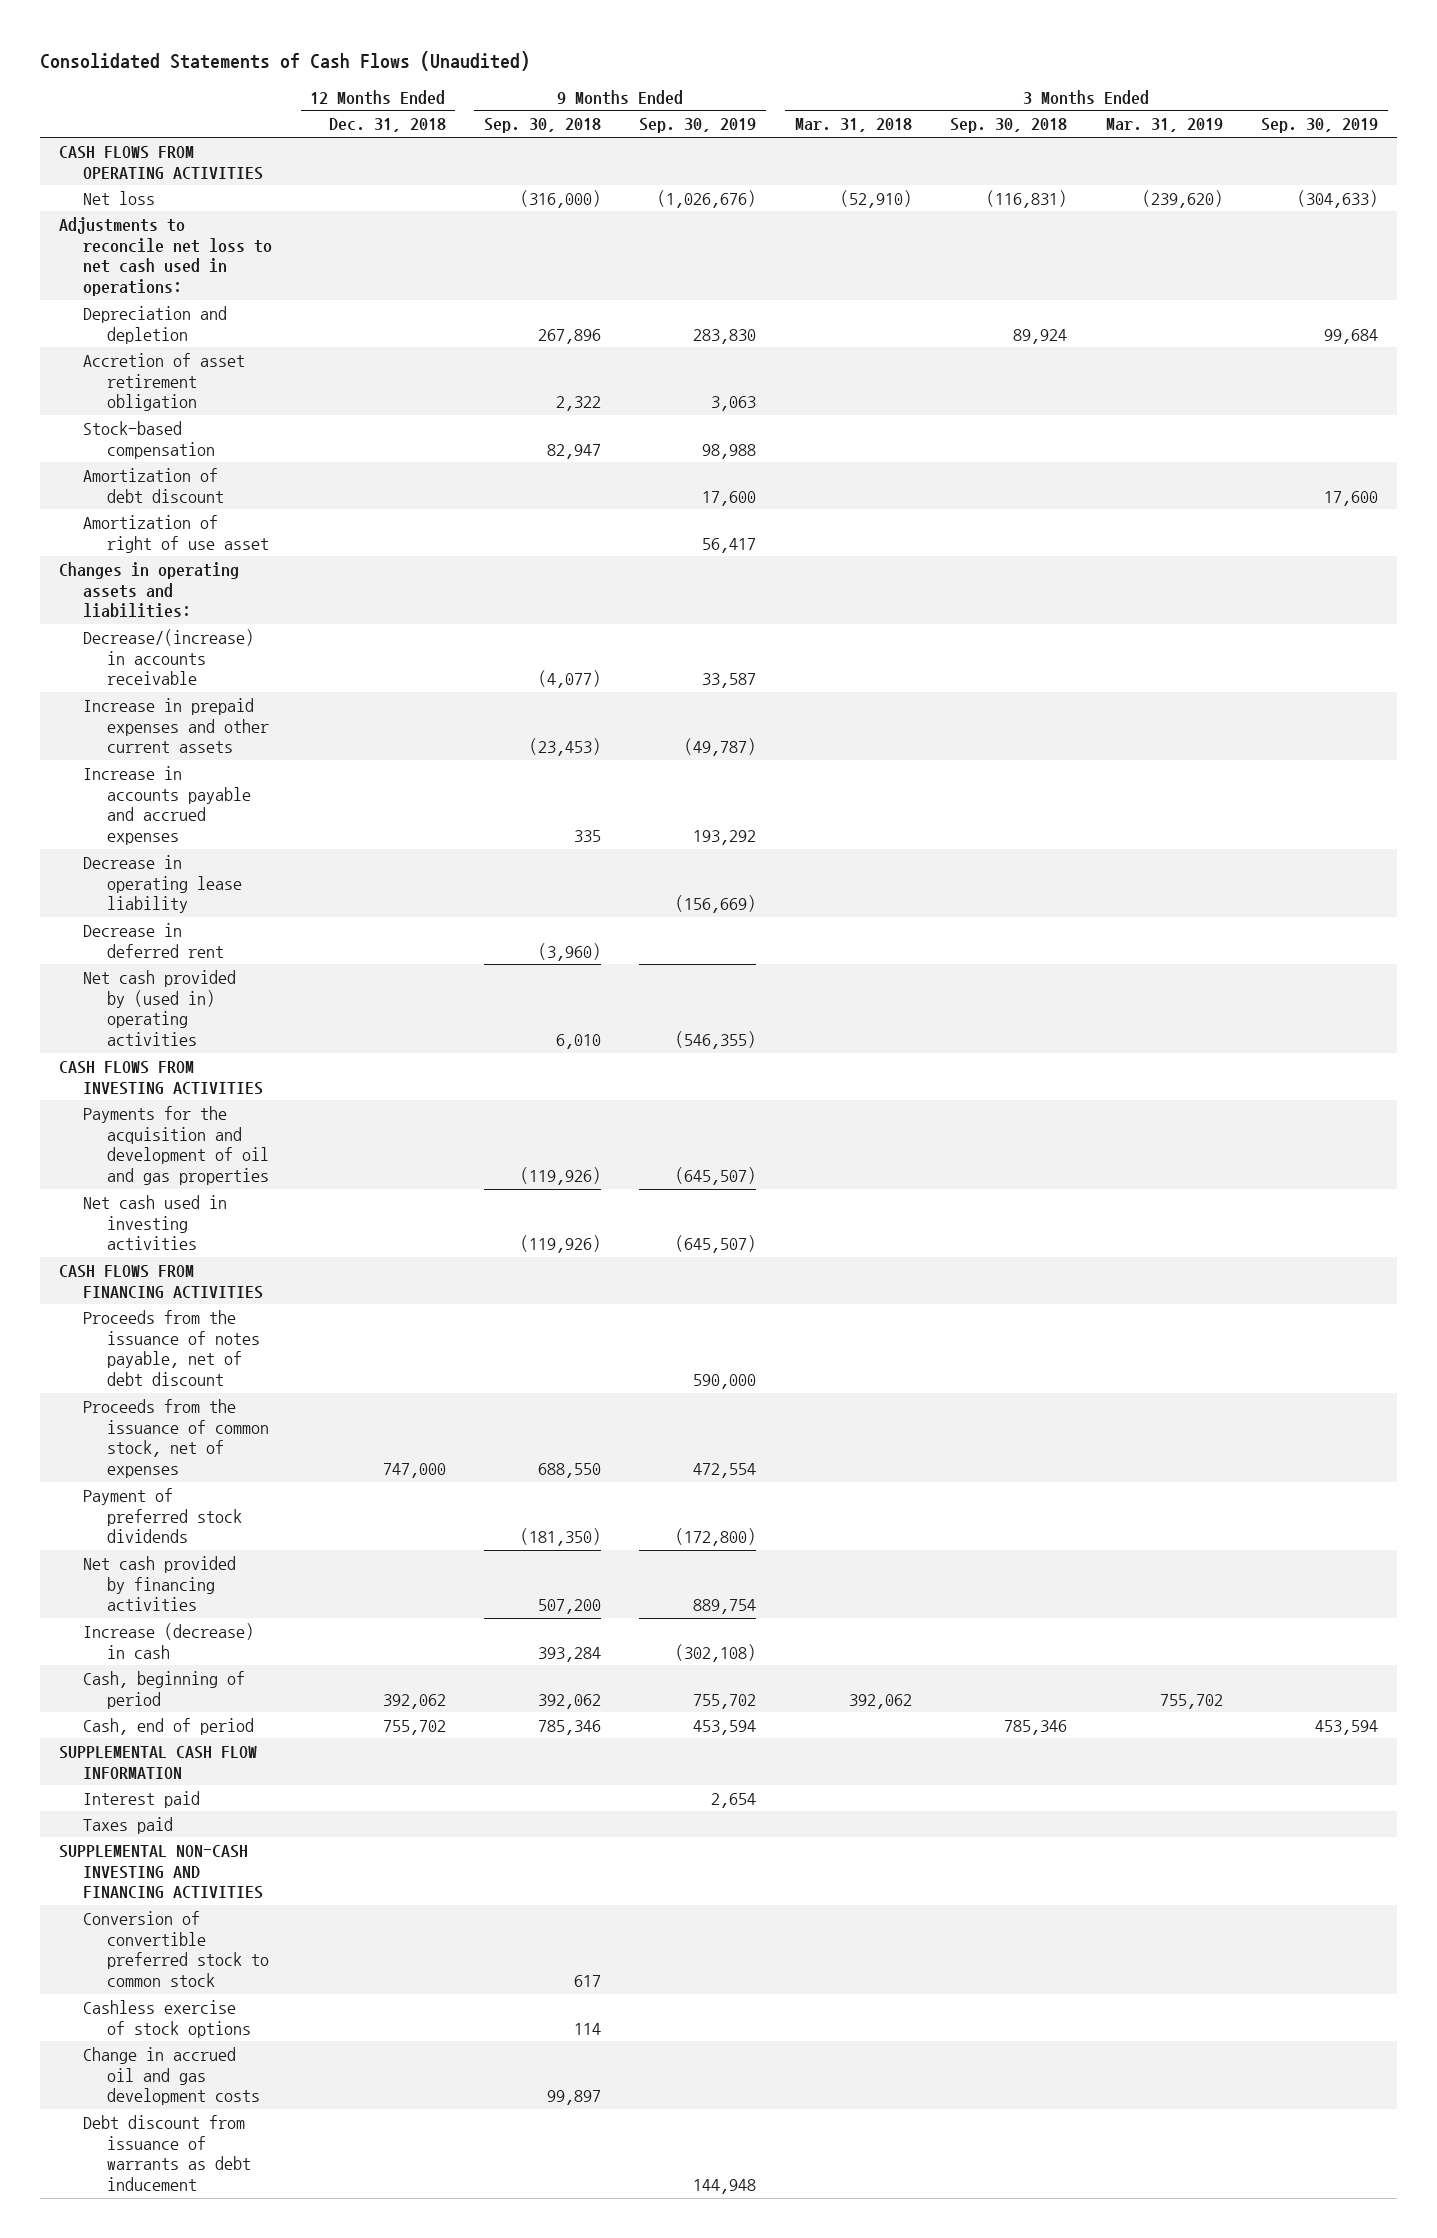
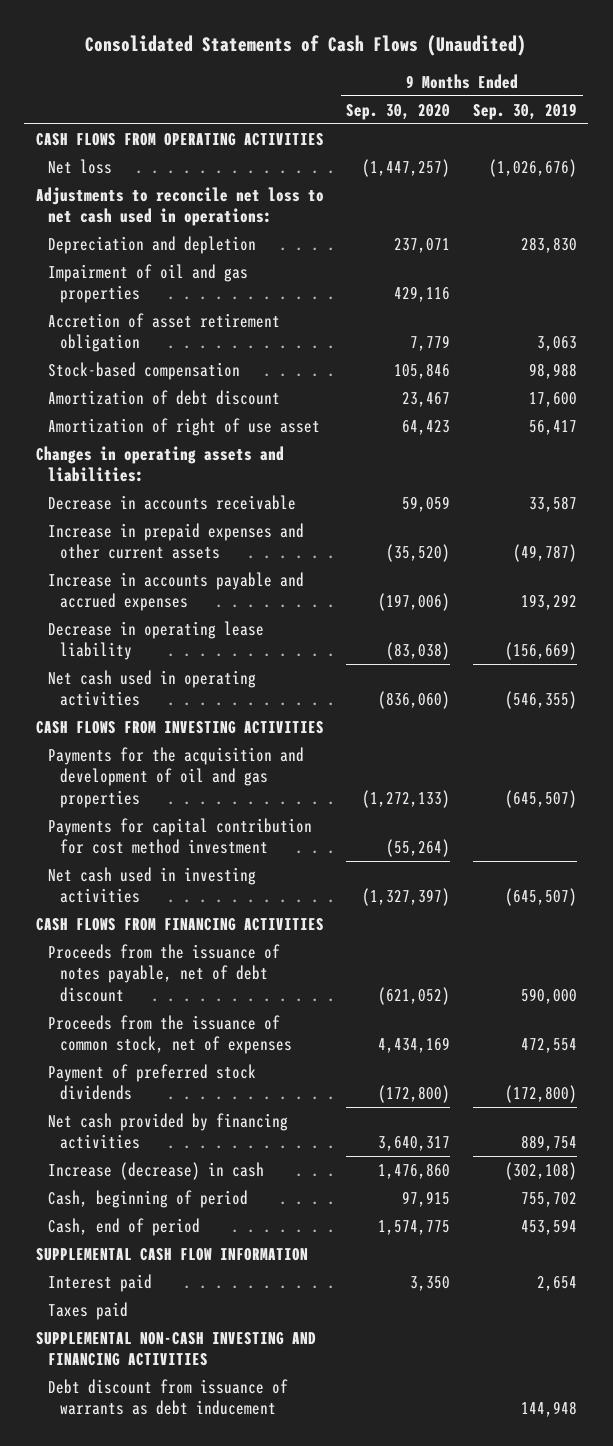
- | 12 Months Ended Dec. 31, 2018 | 9 Months Ended Sep. 30, 2018 | 9 Months Ended Sep. 30, 2019 | 3 Months Ended Mar. 31, 2018 | 3 Months Ended Sep. 30, 2018 | 3 Months Ended Mar. 31, 2019 | 3 Months Ended Sep. 30, 2019
+ | 9 Months Ended Sep. 30, 2020 | 9 Months Ended Sep. 30, 2019
+ Impairment of oil and gas properties | 429,116 |
- Decrease/(increase) in accounts receivable | | (4,077) | 33,587 | | | |
+ Decrease in accounts receivable | 59,059 | 33,587
- Decrease in deferred rent | | (3,960) | | | | |
- Net cash provided by (used in) operating activities | | 6,010 | (546,355) | | | |
+ Net cash used in operating activities | (836,060) | (546,355)
+ Payments for capital contribution for cost method investment | (55,264) |
- Conversion of convertible preferred stock to common stock | | 617 | | | | |
- Cashless exercise of stock options | | 114 | | | | |
- Change in accrued oil and gas development costs | | 99,897 | | | | |

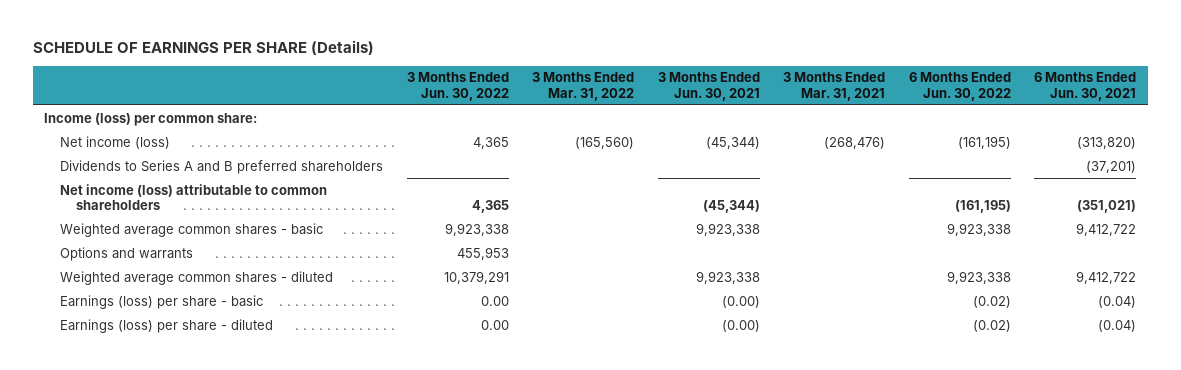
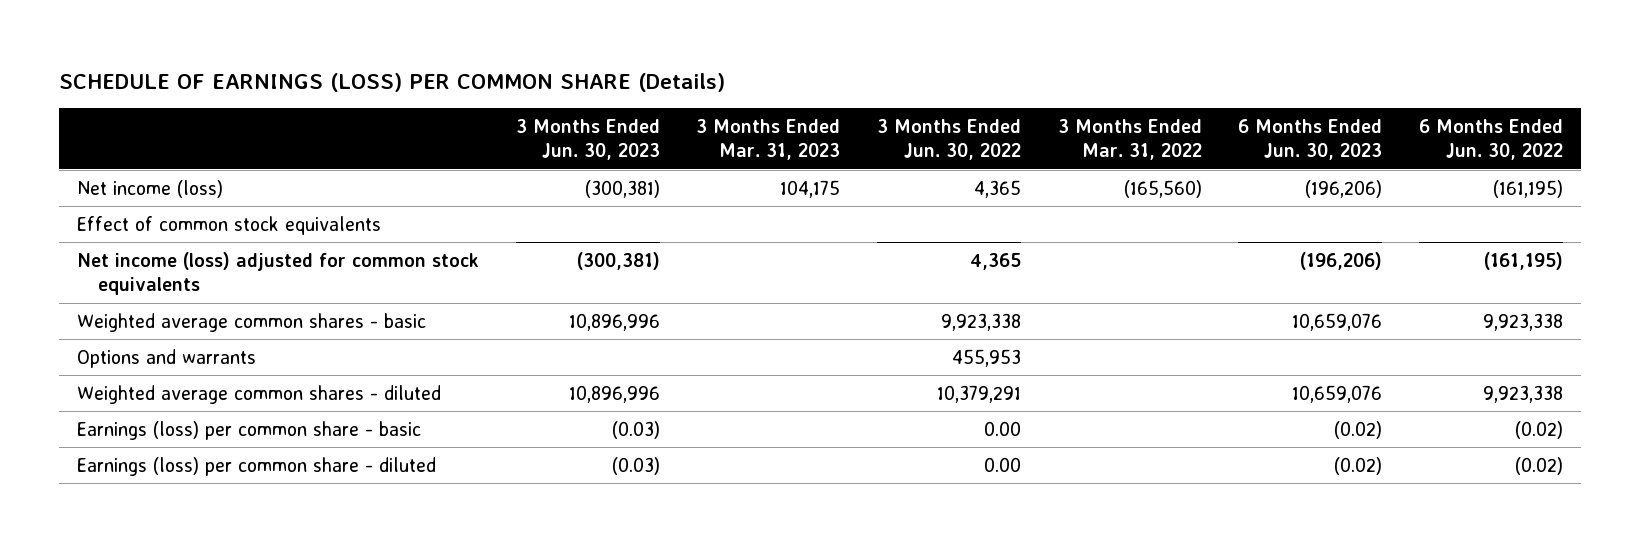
- SCHEDULE OF EARNINGS PER SHARE (Details)
+ SCHEDULE OF EARNINGS (LOSS) PER COMMON SHARE (Details)
- | 3 Months Ended Jun. 30, 2022 | 3 Months Ended Mar. 31, 2022 | 3 Months Ended Jun. 30, 2021 | 3 Months Ended Mar. 31, 2021 | 6 Months Ended Jun. 30, 2022 | 6 Months Ended Jun. 30, 2021
+ | 3 Months Ended Jun. 30, 2023 | 3 Months Ended Mar. 31, 2023 | 3 Months Ended Jun. 30, 2022 | 3 Months Ended Mar. 31, 2022 | 6 Months Ended Jun. 30, 2023 | 6 Months Ended Jun. 30, 2022
- Income (loss) per common share:
- Dividends to Series A and B preferred shareholders | | | | | | (37,201)
- Net income (loss) attributable to common shareholders | 4,365 | | (45,344) | | (161,195) | (351,021)
+ Effect of common stock equivalents
+ Net income (loss) adjusted for common stock equivalents | (300,381) | | 4,365 | | (196,206) | (161,195)
- Earnings (loss) per share - basic | 0.00 | | (0.00) | | (0.02) | (0.04)
- Earnings (loss) per share - diluted | 0.00 | | (0.00) | | (0.02) | (0.04)
+ Earnings (loss) per common share - basic | (0.03) | | 0.00 | | (0.02) | (0.02)
+ Earnings (loss) per common share - diluted | (0.03) | | 0.00 | | (0.02) | (0.02)

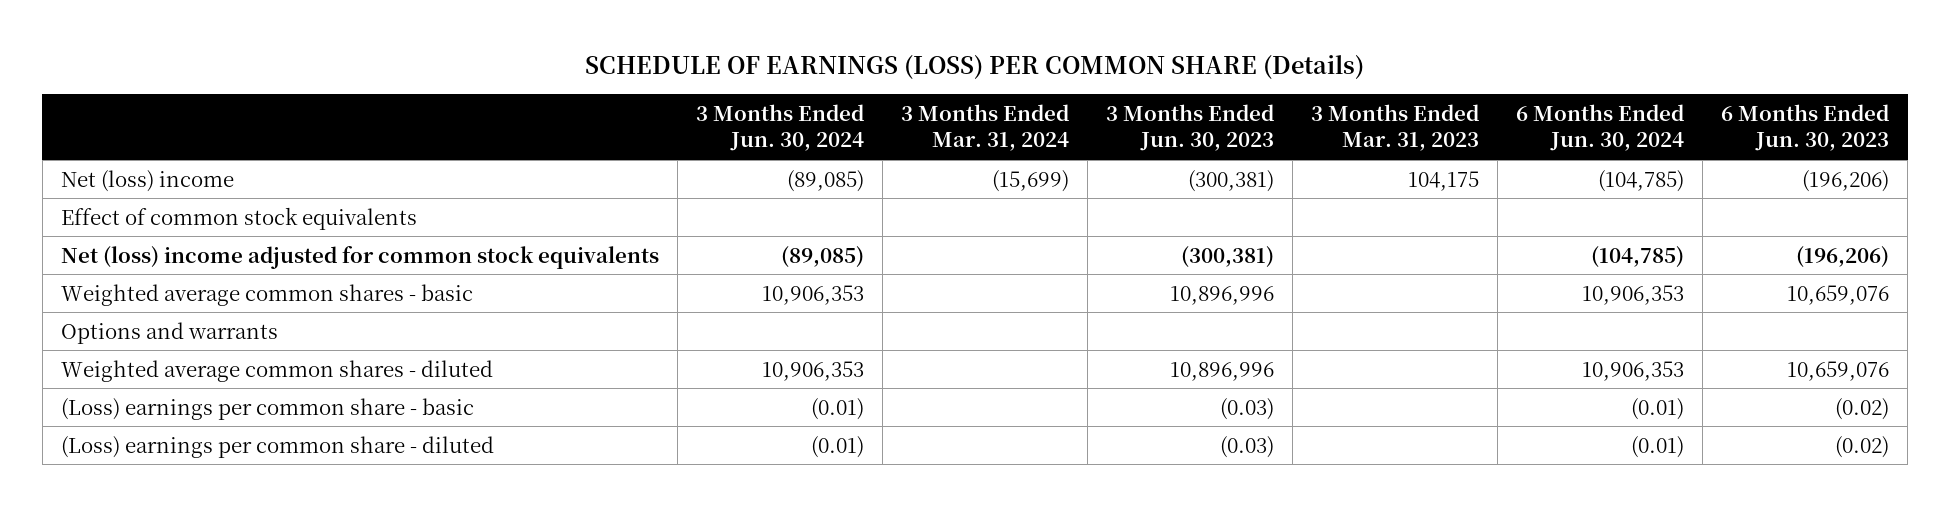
- | 3 Months Ended Jun. 30, 2023 | 3 Months Ended Mar. 31, 2023 | 3 Months Ended Jun. 30, 2022 | 3 Months Ended Mar. 31, 2022 | 6 Months Ended Jun. 30, 2023 | 6 Months Ended Jun. 30, 2022
+ | 3 Months Ended Jun. 30, 2024 | 3 Months Ended Mar. 31, 2024 | 3 Months Ended Jun. 30, 2023 | 3 Months Ended Mar. 31, 2023 | 6 Months Ended Jun. 30, 2024 | 6 Months Ended Jun. 30, 2023
- Net income (loss) | (300,381) | 104,175 | 4,365 | (165,560) | (196,206) | (161,195)
+ Net (loss) income | (89,085) | (15,699) | (300,381) | 104,175 | (104,785) | (196,206)
- Net income (loss) adjusted for common stock equivalents | (300,381) | | 4,365 | | (196,206) | (161,195)
+ Net (loss) income adjusted for common stock equivalents | (89,085) | | (300,381) | | (104,785) | (196,206)
- Earnings (loss) per common share - basic | (0.03) | | 0.00 | | (0.02) | (0.02)
- Earnings (loss) per common share - diluted | (0.03) | | 0.00 | | (0.02) | (0.02)
+ (Loss) earnings per common share - basic | (0.01) | | (0.03) | | (0.01) | (0.02)
+ (Loss) earnings per common share - diluted | (0.01) | | (0.03) | | (0.01) | (0.02)

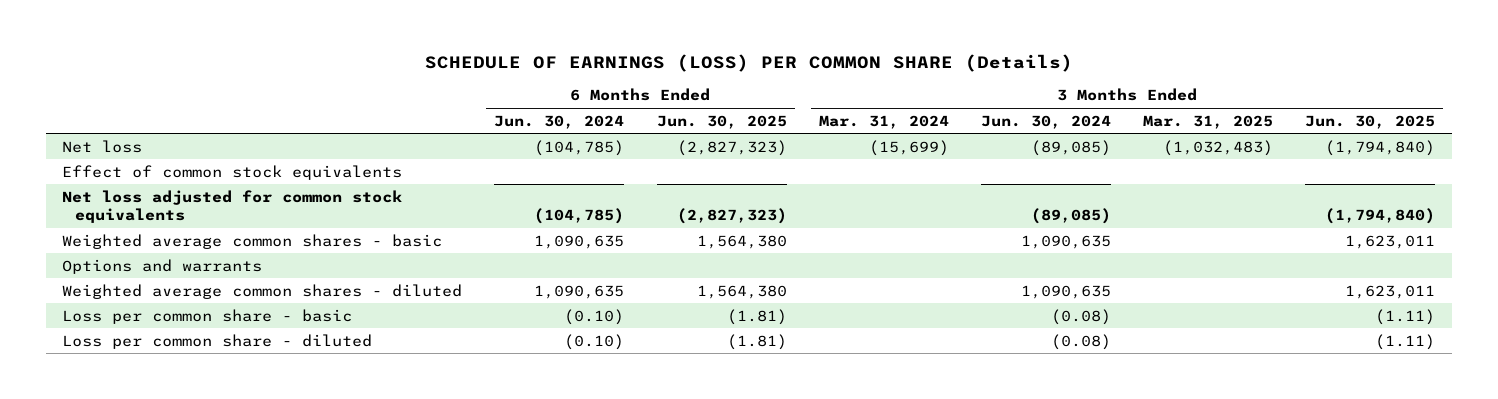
- | 3 Months Ended Jun. 30, 2024 | 3 Months Ended Mar. 31, 2024 | 3 Months Ended Jun. 30, 2023 | 3 Months Ended Mar. 31, 2023 | 6 Months Ended Jun. 30, 2024 | 6 Months Ended Jun. 30, 2023
+ | 6 Months Ended Jun. 30, 2024 | 6 Months Ended Jun. 30, 2025 | 3 Months Ended Mar. 31, 2024 | 3 Months Ended Jun. 30, 2024 | 3 Months Ended Mar. 31, 2025 | 3 Months Ended Jun. 30, 2025
- Net (loss) income | (89,085) | (15,699) | (300,381) | 104,175 | (104,785) | (196,206)
+ Net loss | (104,785) | (2,827,323) | (15,699) | (89,085) | (1,032,483) | (1,794,840)
- Net (loss) income adjusted for common stock equivalents | (89,085) | | (300,381) | | (104,785) | (196,206)
- Weighted average common shares - basic | 10,906,353 | | 10,896,996 | | 10,906,353 | 10,659,076
+ Net loss adjusted for common stock equivalents | (104,785) | (2,827,323) | | (89,085) | | (1,794,840)
+ Weighted average common shares - basic | 1,090,635 | 1,564,380 | | 1,090,635 | | 1,623,011
- Weighted average common shares - diluted | 10,906,353 | | 10,896,996 | | 10,906,353 | 10,659,076
- (Loss) earnings per common share - basic | (0.01) | | (0.03) | | (0.01) | (0.02)
- (Loss) earnings per common share - diluted | (0.01) | | (0.03) | | (0.01) | (0.02)
+ Weighted average common shares - diluted | 1,090,635 | 1,564,380 | | 1,090,635 | | 1,623,011
+ Loss per common share - basic | (0.10) | (1.81) | | (0.08) | | (1.11)
+ Loss per common share - diluted | (0.10) | (1.81) | | (0.08) | | (1.11)

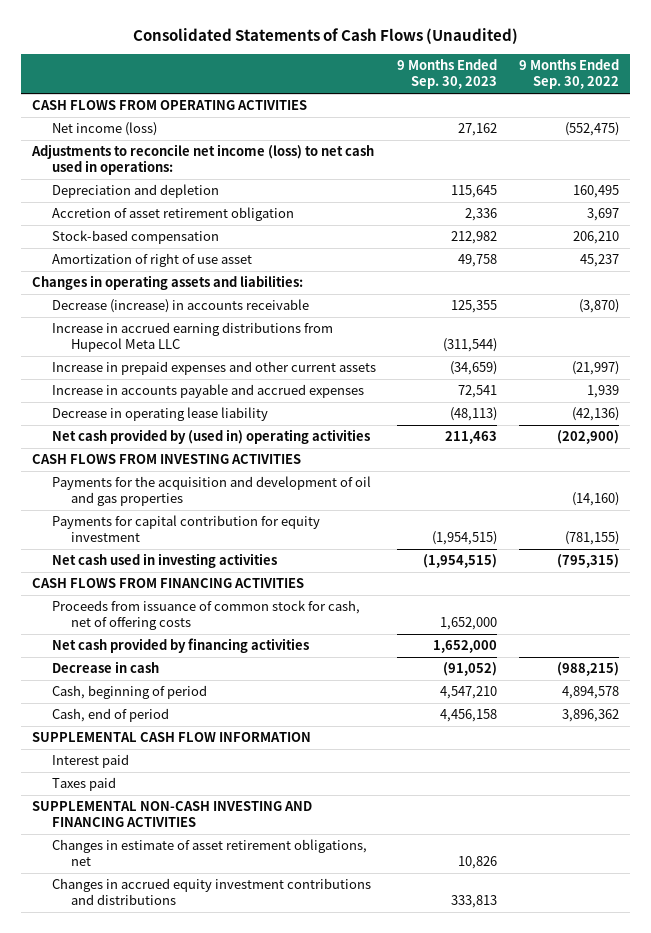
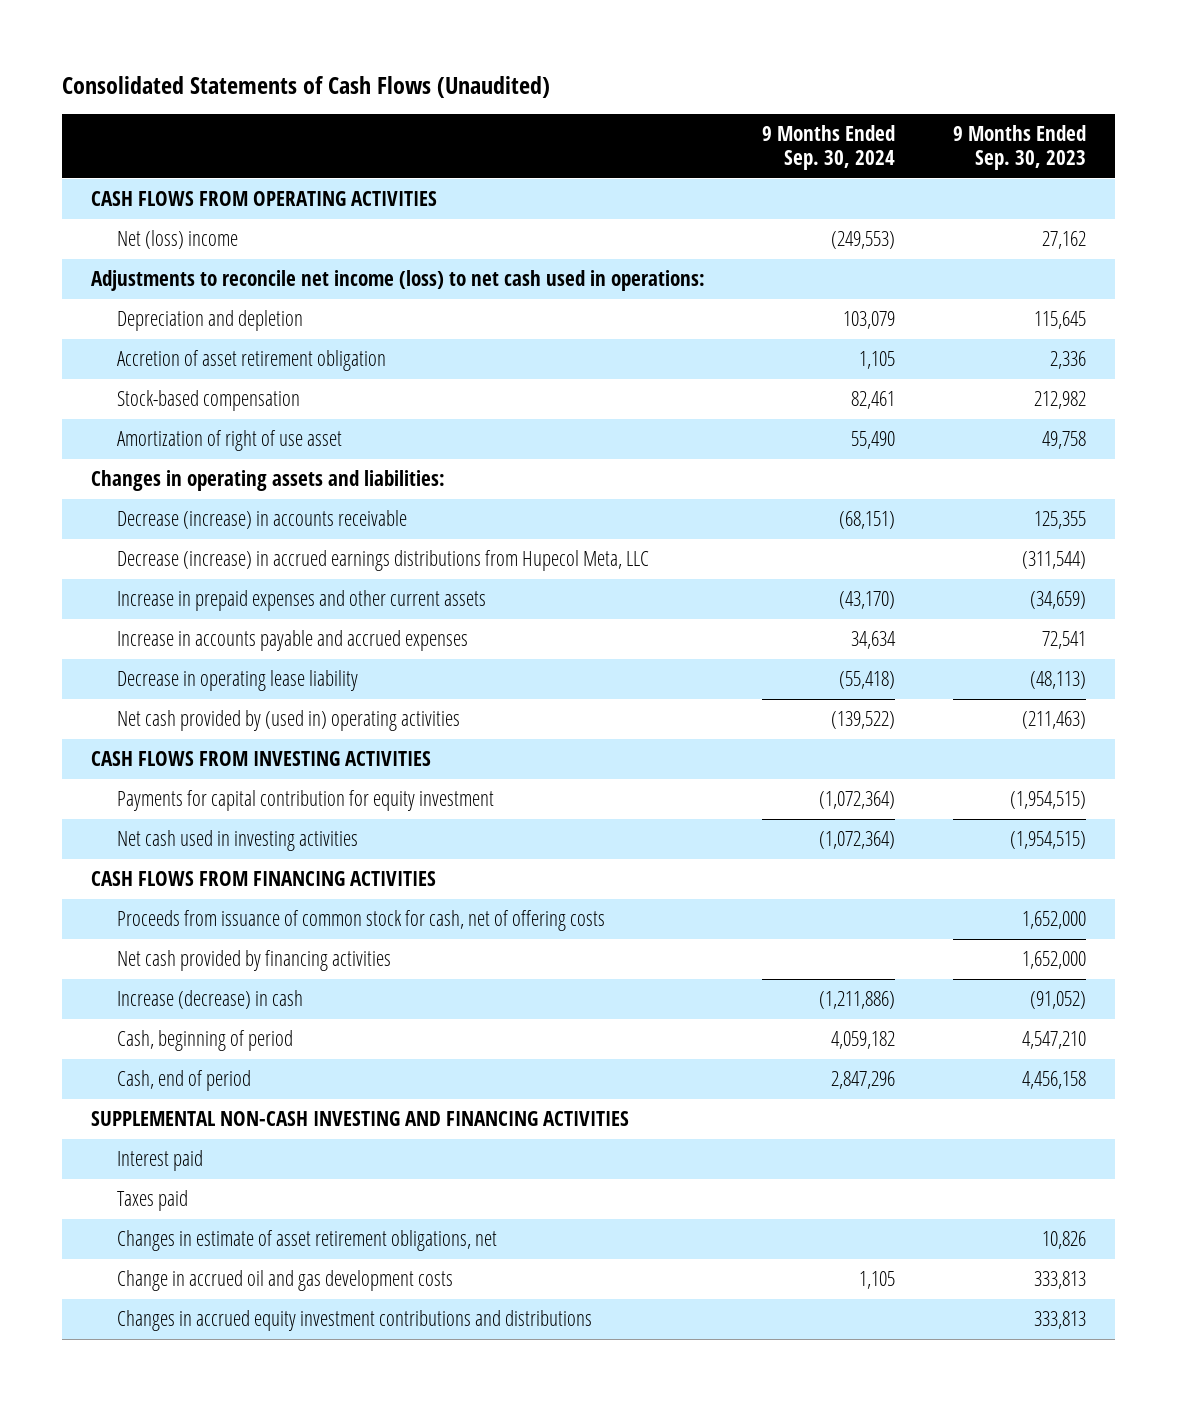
- | 9 Months Ended Sep. 30, 2023 | 9 Months Ended Sep. 30, 2022
+ | 9 Months Ended Sep. 30, 2024 | 9 Months Ended Sep. 30, 2023
- Net income (loss) | 27,162 | (552,475)
+ Net (loss) income | (249,553) | 27,162
- Increase in accrued earning distributions from Hupecol Meta LLC | (311,544) |
+ Decrease (increase) in accrued earnings distributions from Hupecol Meta, LLC | | (311,544)
- Net cash provided by (used in) operating activities | 211,463 | (202,900)
+ Net cash provided by (used in) operating activities | (139,522) | (211,463)
- Payments for the acquisition and development of oil and gas properties | | (14,160)
- Decrease in cash | (91,052) | (988,215)
+ Increase (decrease) in cash | (1,211,886) | (91,052)
- SUPPLEMENTAL CASH FLOW INFORMATION
moved up: SUPPLEMENTAL NON-CASH INVESTING AND FINANCING ACTIVITIES
+ Change in accrued oil and gas development costs | 1,105 | 333,813

